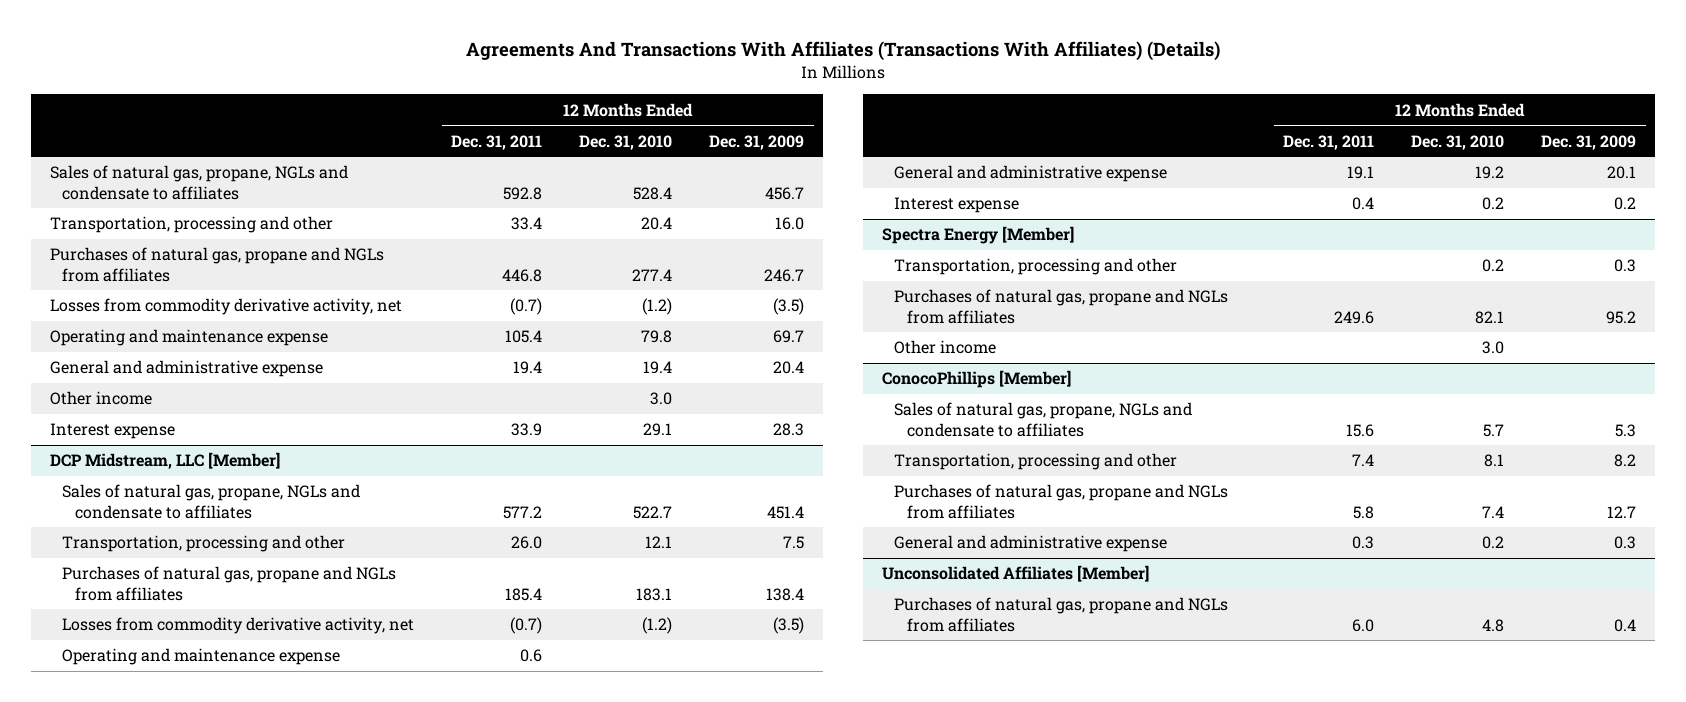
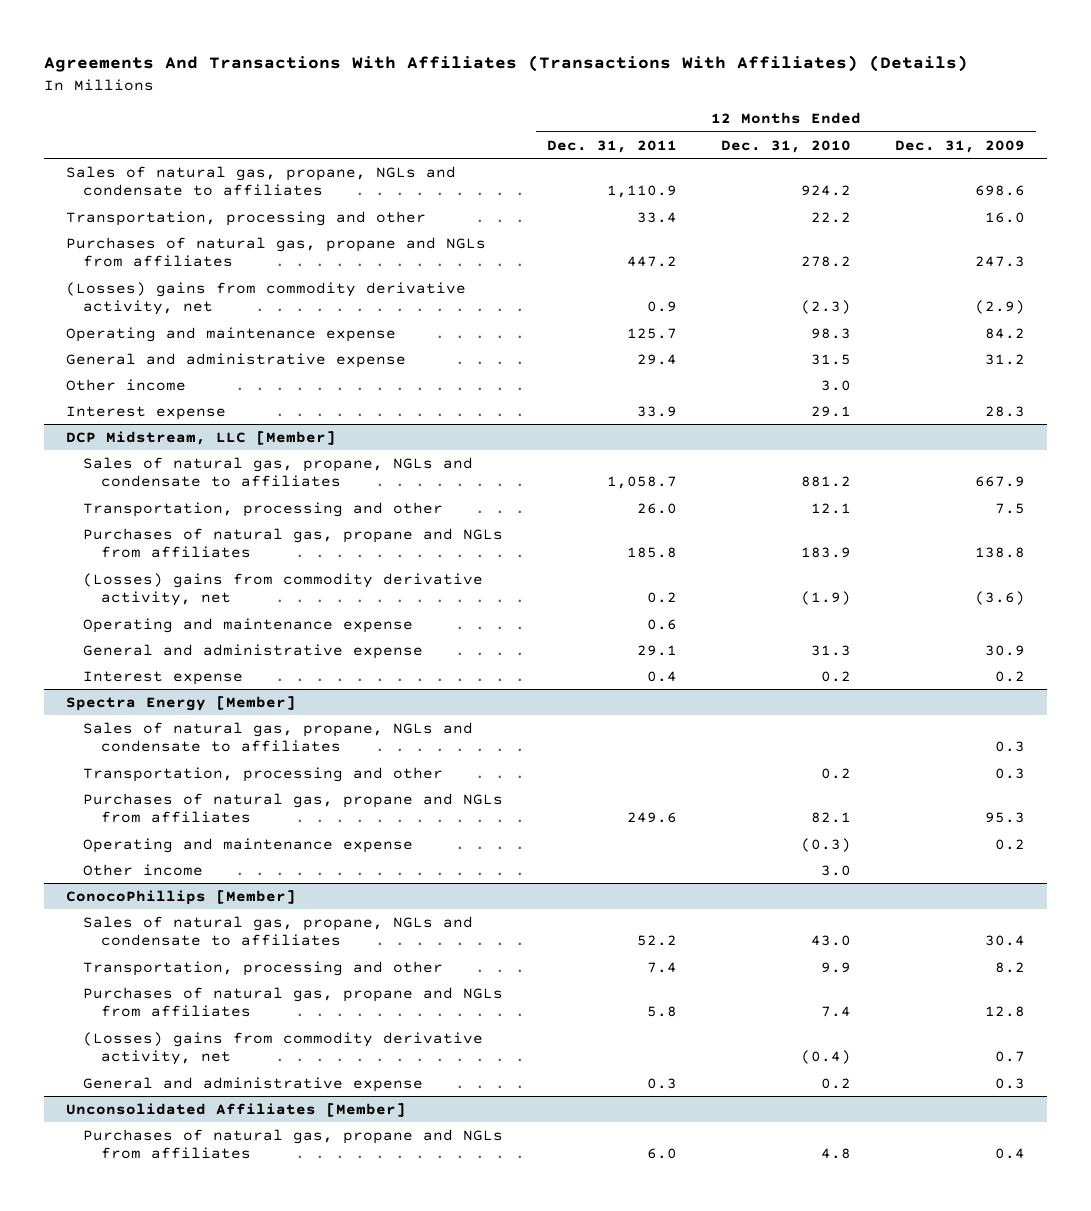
- Sales of natural gas, propane, NGLs and condensate to affiliates | 592.8 | 528.4 | 456.7
- Transportation, processing and other | 33.4 | 20.4 | 16.0
- Purchases of natural gas, propane and NGLs from affiliates | 446.8 | 277.4 | 246.7
- Losses from commodity derivative activity, net | (0.7) | (1.2) | (3.5)
- Operating and maintenance expense | 105.4 | 79.8 | 69.7
- General and administrative expense | 19.4 | 19.4 | 20.4
+ Sales of natural gas, propane, NGLs and condensate to affiliates | 1,110.9 | 924.2 | 698.6
+ Transportation, processing and other | 33.4 | 22.2 | 16.0
+ Purchases of natural gas, propane and NGLs from affiliates | 447.2 | 278.2 | 247.3
+ (Losses) gains from commodity derivative activity, net | 0.9 | (2.3) | (2.9)
+ Operating and maintenance expense | 125.7 | 98.3 | 84.2
+ General and administrative expense | 29.4 | 31.5 | 31.2
@ DCP Midstream, LLC [Member]
- Sales of natural gas, propane, NGLs and condensate to affiliates | 577.2 | 522.7 | 451.4
+ Sales of natural gas, propane, NGLs and condensate to affiliates | 1,058.7 | 881.2 | 667.9
- Purchases of natural gas, propane and NGLs from affiliates | 185.4 | 183.1 | 138.4
- Losses from commodity derivative activity, net | (0.7) | (1.2) | (3.5)
+ Purchases of natural gas, propane and NGLs from affiliates | 185.8 | 183.9 | 138.8
+ (Losses) gains from commodity derivative activity, net | 0.2 | (1.9) | (3.6)
- General and administrative expense | 19.1 | 19.2 | 20.1
+ General and administrative expense | 29.1 | 31.3 | 30.9
@ Spectra Energy [Member]
+ Sales of natural gas, propane, NGLs and condensate to affiliates | | | 0.3
- Purchases of natural gas, propane and NGLs from affiliates | 249.6 | 82.1 | 95.2
+ Purchases of natural gas, propane and NGLs from affiliates | 249.6 | 82.1 | 95.3
+ Operating and maintenance expense | | (0.3) | 0.2
@ ConocoPhillips [Member]
- Sales of natural gas, propane, NGLs and condensate to affiliates | 15.6 | 5.7 | 5.3
- Transportation, processing and other | 7.4 | 8.1 | 8.2
- Purchases of natural gas, propane and NGLs from affiliates | 5.8 | 7.4 | 12.7
+ Sales of natural gas, propane, NGLs and condensate to affiliates | 52.2 | 43.0 | 30.4
+ Transportation, processing and other | 7.4 | 9.9 | 8.2
+ Purchases of natural gas, propane and NGLs from affiliates | 5.8 | 7.4 | 12.8
+ (Losses) gains from commodity derivative activity, net | | (0.4) | 0.7

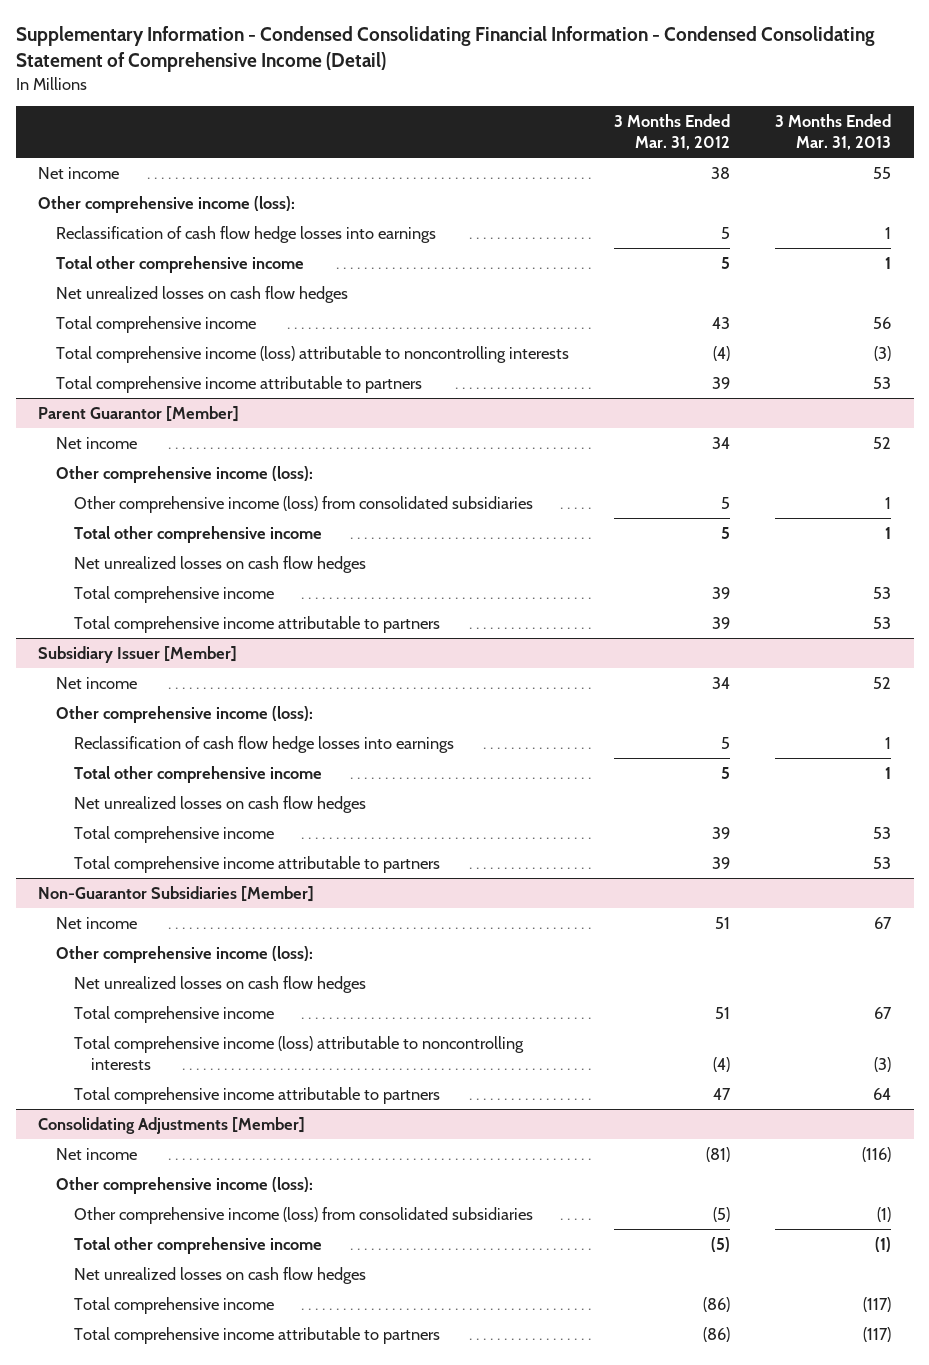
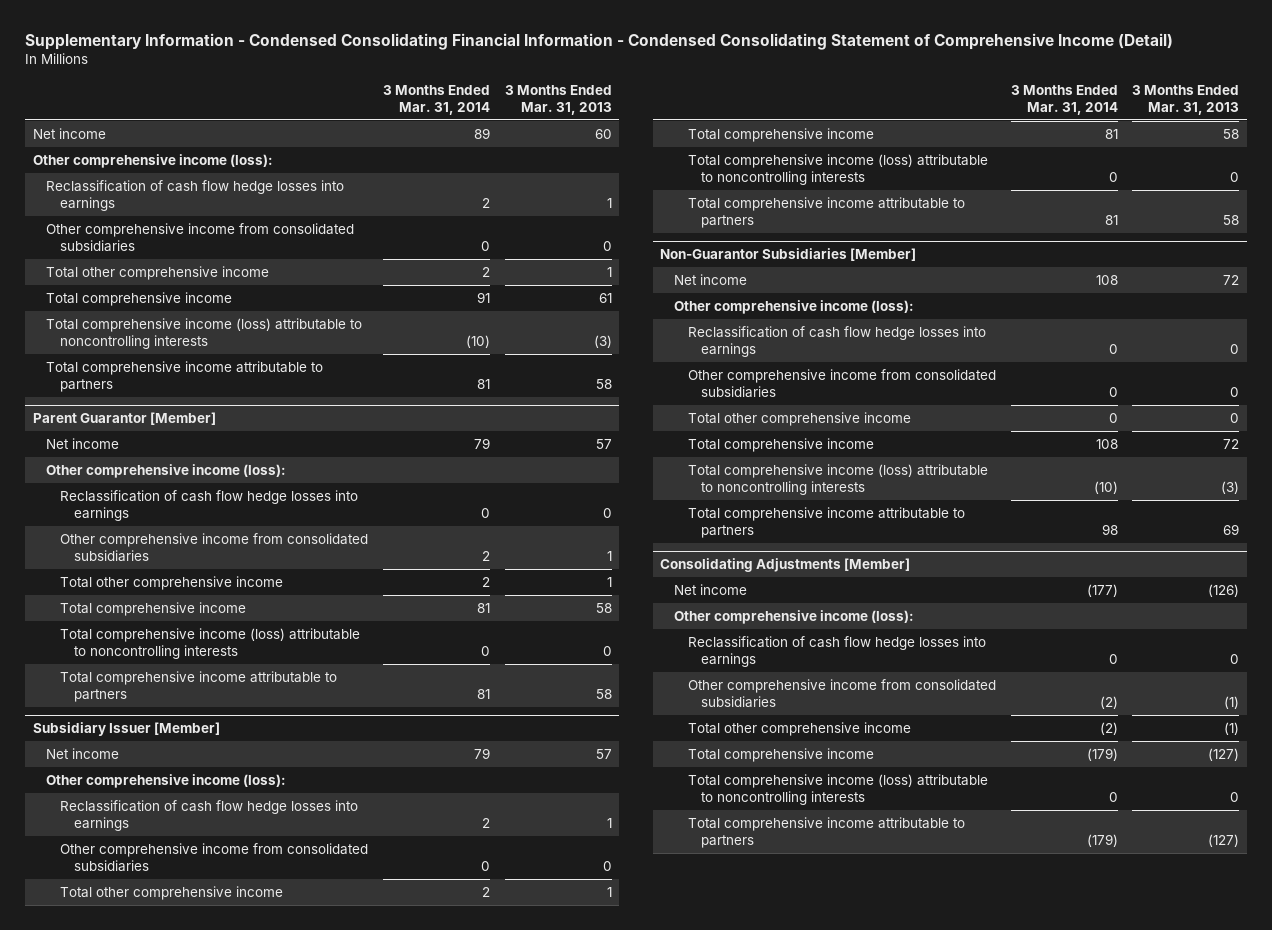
- | 3 Months Ended Mar. 31, 2012 | 3 Months Ended Mar. 31, 2013
+ | 3 Months Ended Mar. 31, 2014 | 3 Months Ended Mar. 31, 2013
- Net income | 38 | 55
+ Net income | 89 | 60
+ Other comprehensive income from consolidated subsidiaries | 0 | 0
- Net unrealized losses on cash flow hedges
- Total comprehensive income | 43 | 56
+ Total comprehensive income | 91 | 61
- Total comprehensive income attributable to partners | 39 | 53
+ Total comprehensive income attributable to partners | 81 | 58
@ Parent Guarantor [Member]
- Net income | 34 | 52
+ Net income | 79 | 57
- Other comprehensive income (loss) from consolidated subsidiaries | 5 | 1
+ Reclassification of cash flow hedge losses into earnings | 0 | 0
+ Other comprehensive income from consolidated subsidiaries | 2 | 1
- Net unrealized losses on cash flow hedges
- Total comprehensive income | 39 | 53
- Total comprehensive income attributable to partners | 39 | 53
+ Total comprehensive income | 81 | 58
+ Total comprehensive income (loss) attributable to noncontrolling interests | 0 | 0
+ Total comprehensive income attributable to partners | 81 | 58
@ Subsidiary Issuer [Member]
- Net income | 34 | 52
+ Net income | 79 | 57
+ Other comprehensive income from consolidated subsidiaries | 0 | 0
- Net unrealized losses on cash flow hedges
- Total comprehensive income | 39 | 53
- Total comprehensive income attributable to partners | 39 | 53
+ Total comprehensive income | 81 | 58
+ Total comprehensive income (loss) attributable to noncontrolling interests | 0 | 0
+ Total comprehensive income attributable to partners | 81 | 58
@ Non-Guarantor Subsidiaries [Member]
- Net income | 51 | 67
+ Net income | 108 | 72
- Net unrealized losses on cash flow hedges
- Total comprehensive income | 51 | 67
+ Reclassification of cash flow hedge losses into earnings | 0 | 0
+ Other comprehensive income from consolidated subsidiaries | 0 | 0
+ Total other comprehensive income | 0 | 0
+ Total comprehensive income | 108 | 72
- Total comprehensive income attributable to partners | 47 | 64
+ Total comprehensive income attributable to partners | 98 | 69
@ Consolidating Adjustments [Member]
- Net income | (81) | (116)
+ Net income | (177) | (126)
- Other comprehensive income (loss) from consolidated subsidiaries | (5) | (1)
+ Reclassification of cash flow hedge losses into earnings | 0 | 0
+ Other comprehensive income from consolidated subsidiaries | (2) | (1)
- Net unrealized losses on cash flow hedges
- Total comprehensive income | (86) | (117)
- Total comprehensive income attributable to partners | (86) | (117)
+ Total comprehensive income | (179) | (127)
+ Total comprehensive income (loss) attributable to noncontrolling interests | 0 | 0
+ Total comprehensive income attributable to partners | (179) | (127)

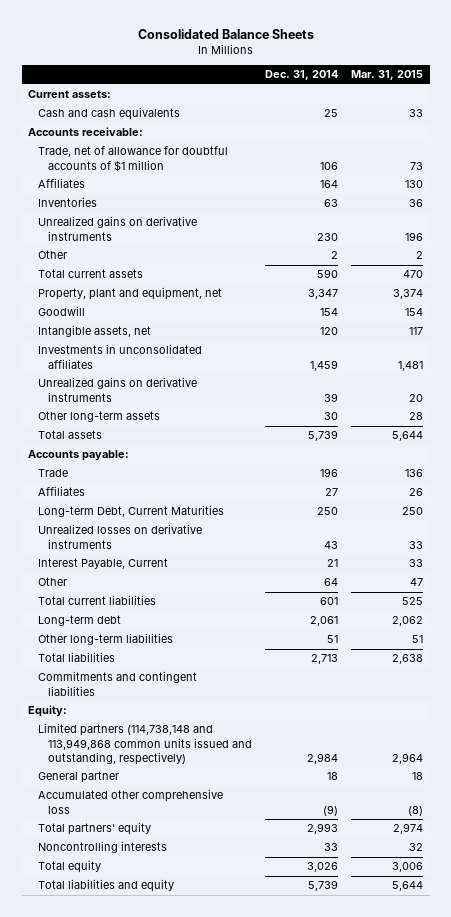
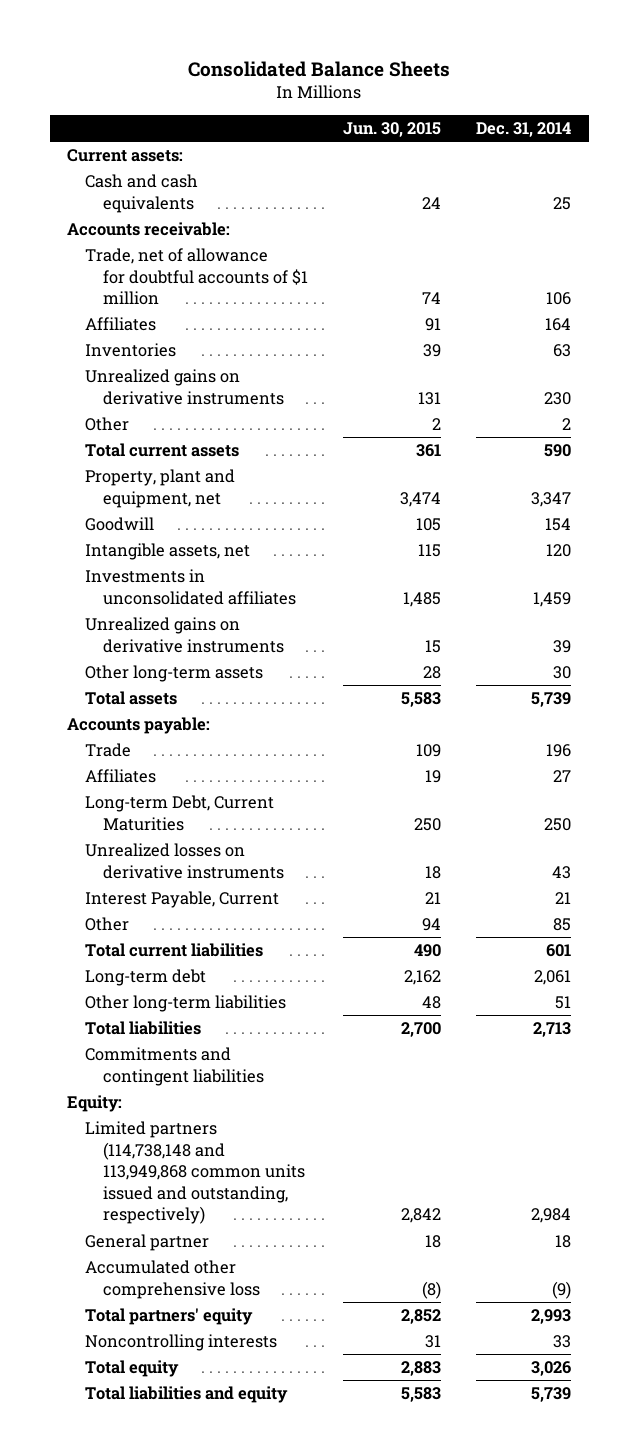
- | Dec. 31, 2014 | Mar. 31, 2015
+ | Jun. 30, 2015 | Dec. 31, 2014
- Other | 64 | 47
+ Other | 94 | 85

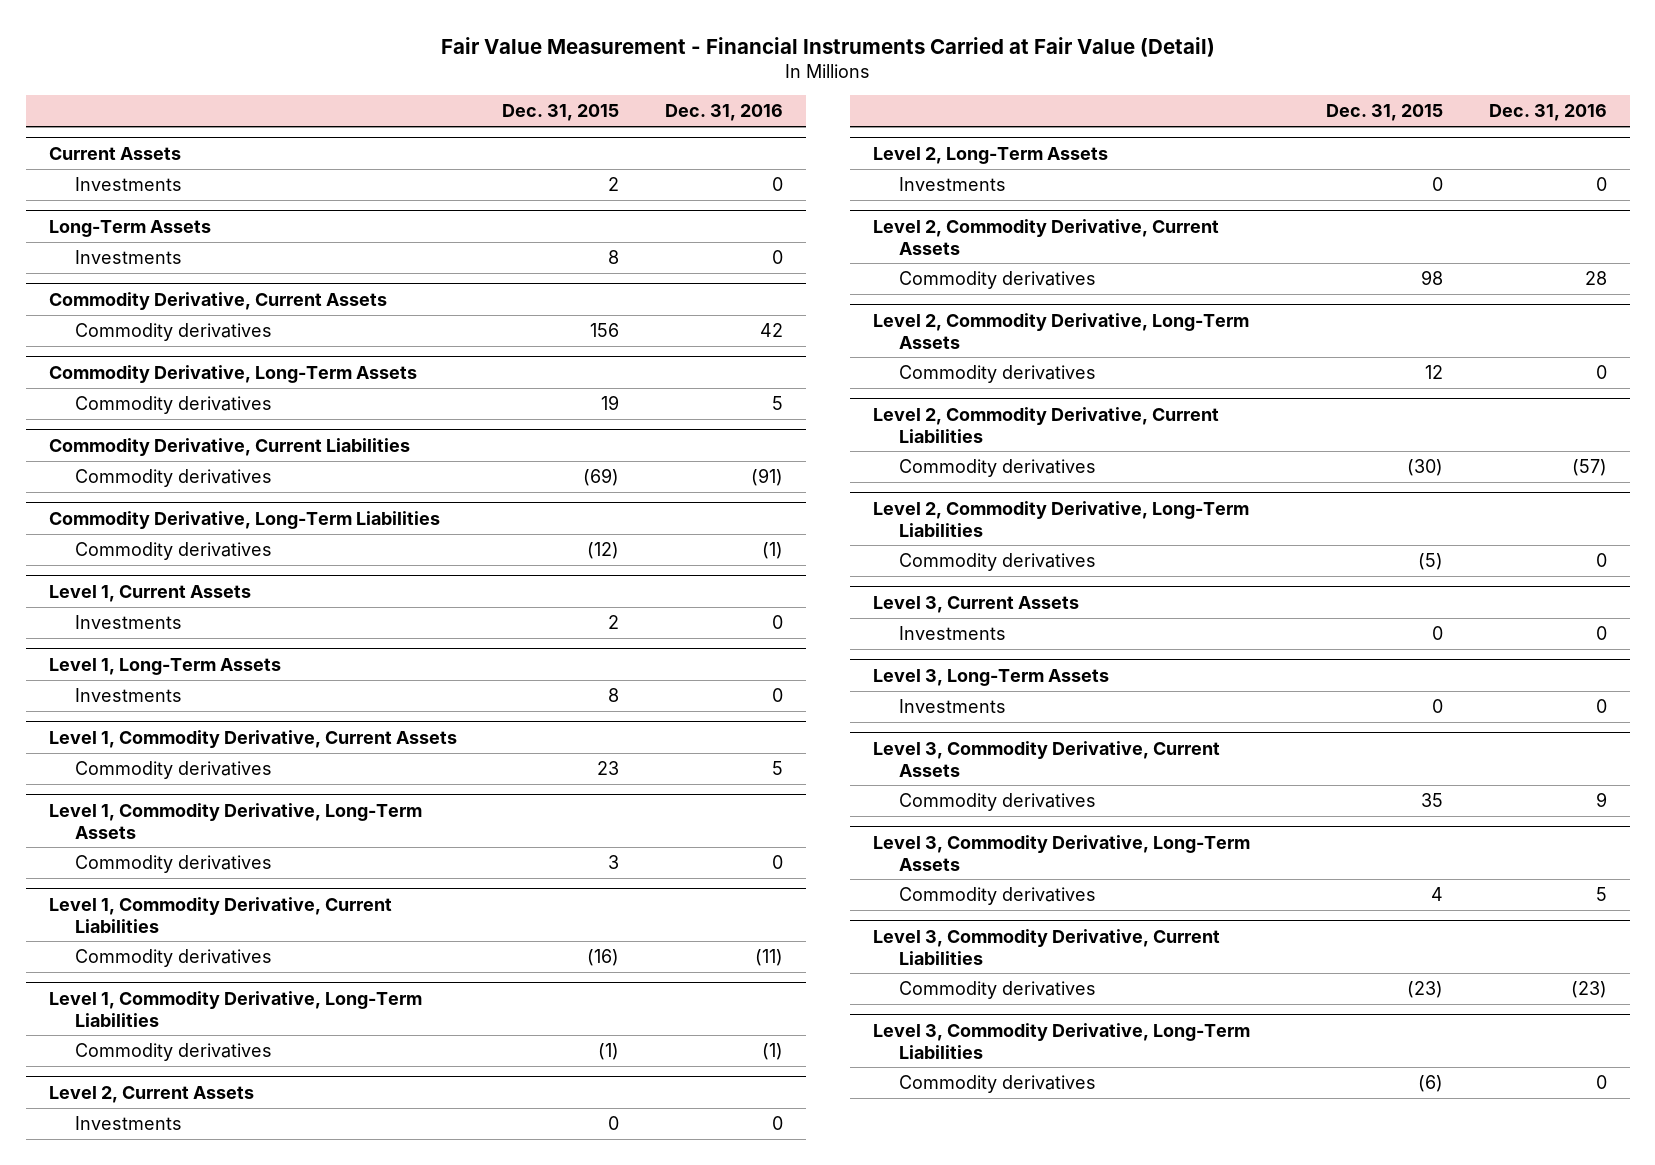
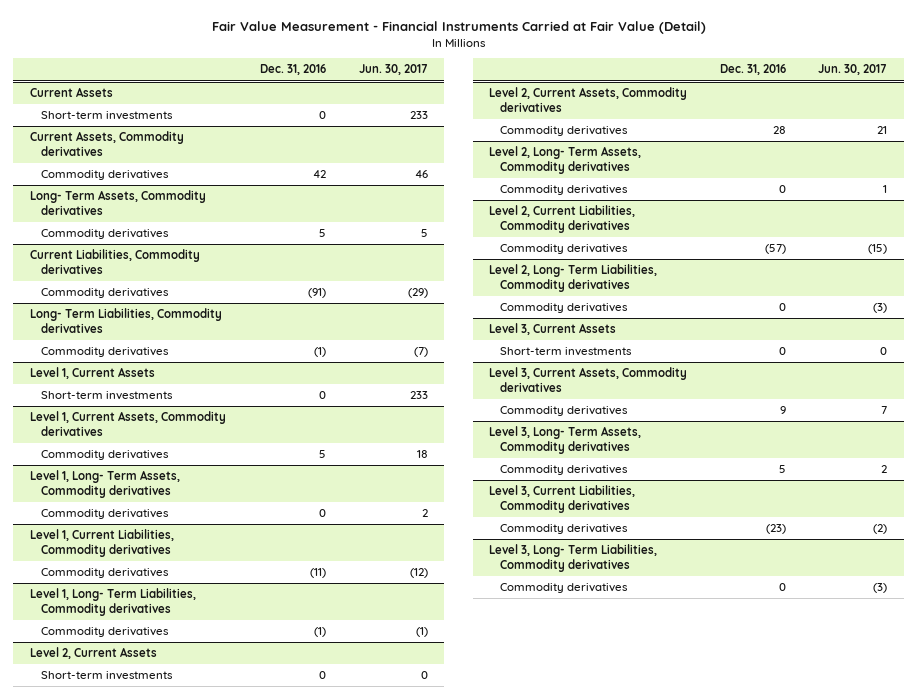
- | Dec. 31, 2015 | Dec. 31, 2016
+ | Dec. 31, 2016 | Jun. 30, 2017
@ Current Assets
- Investments | 2 | 0
- Long-Term Assets
- Investments | 8 | 0
- Commodity Derivative, Current Assets
@ Current Assets
+ Short-term investments | 0 | 233
+ Current Assets, Commodity derivatives
- Commodity Derivative, Long-Term Assets
+ Long- Term Assets, Commodity derivatives
- Commodity Derivative, Current Liabilities
+ Current Liabilities, Commodity derivatives
- Commodity Derivative, Long-Term Liabilities
+ Long- Term Liabilities, Commodity derivatives
@ Level 1, Current Assets
- Investments | 2 | 0
- Level 1, Long-Term Assets
- Investments | 8 | 0
- Level 1, Commodity Derivative, Current Assets
@ Level 1, Current Assets
+ Short-term investments | 0 | 233
+ Level 1, Current Assets, Commodity derivatives
- Level 1, Commodity Derivative, Long-Term Assets
+ Level 1, Long- Term Assets, Commodity derivatives
- Level 1, Commodity Derivative, Current Liabilities
+ Level 1, Current Liabilities, Commodity derivatives
- Level 1, Commodity Derivative, Long-Term Liabilities
+ Level 1, Long- Term Liabilities, Commodity derivatives
@ Level 2, Current Assets
- Investments | 0 | 0
- Level 2, Long-Term Assets
- Investments | 0 | 0
- Level 2, Commodity Derivative, Current Assets
@ Level 2, Current Assets
+ Short-term investments | 0 | 0
+ Level 2, Current Assets, Commodity derivatives
- Level 2, Commodity Derivative, Long-Term Assets
+ Level 2, Long- Term Assets, Commodity derivatives
- Level 2, Commodity Derivative, Current Liabilities
+ Level 2, Current Liabilities, Commodity derivatives
- Level 2, Commodity Derivative, Long-Term Liabilities
+ Level 2, Long- Term Liabilities, Commodity derivatives
@ Level 3, Current Assets
- Investments | 0 | 0
- Level 3, Long-Term Assets
- Investments | 0 | 0
- Level 3, Commodity Derivative, Current Assets
@ Level 3, Current Assets
+ Short-term investments | 0 | 0
+ Level 3, Current Assets, Commodity derivatives
- Level 3, Commodity Derivative, Long-Term Assets
+ Level 3, Long- Term Assets, Commodity derivatives
- Level 3, Commodity Derivative, Current Liabilities
+ Level 3, Current Liabilities, Commodity derivatives
- Level 3, Commodity Derivative, Long-Term Liabilities
+ Level 3, Long- Term Liabilities, Commodity derivatives

